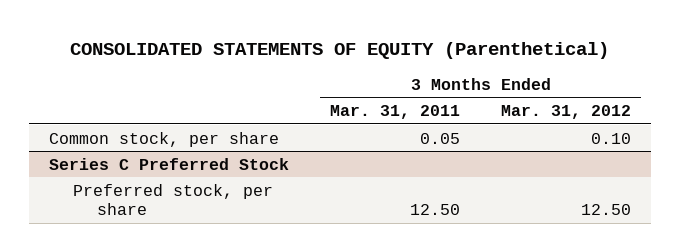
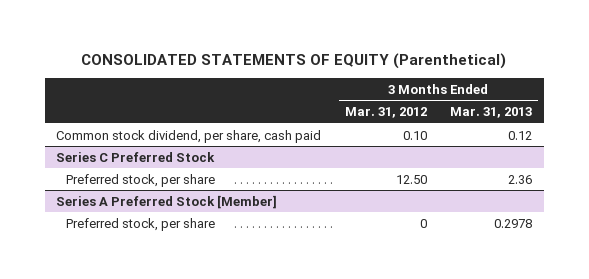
- | 3 Months Ended Mar. 31, 2011 | 3 Months Ended Mar. 31, 2012
+ | 3 Months Ended Mar. 31, 2012 | 3 Months Ended Mar. 31, 2013
- Common stock, per share | 0.05 | 0.10
+ Common stock dividend, per share, cash paid | 0.10 | 0.12
+ Series A Preferred Stock [Member]
+ Preferred stock, per share | 0 | 0.2978

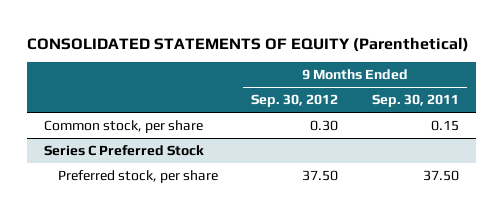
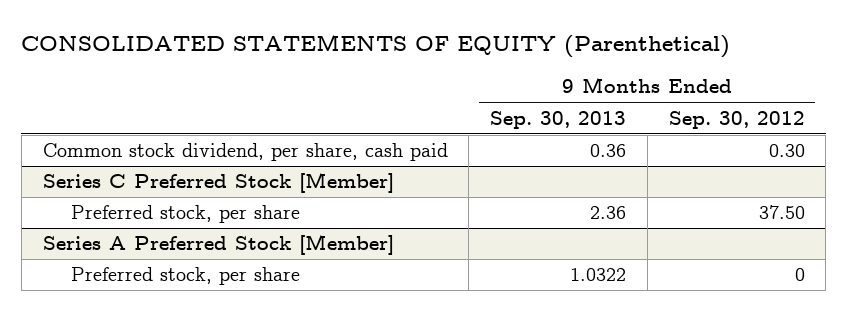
- | 9 Months Ended Sep. 30, 2012 | 9 Months Ended Sep. 30, 2011
+ | 9 Months Ended Sep. 30, 2013 | 9 Months Ended Sep. 30, 2012
- Common stock, per share | 0.30 | 0.15
- Series C Preferred Stock
+ Common stock dividend, per share, cash paid | 0.36 | 0.30
+ Series C Preferred Stock [Member]
+ Series A Preferred Stock [Member]
+ Preferred stock, per share | 1.0322 | 0

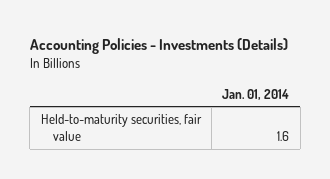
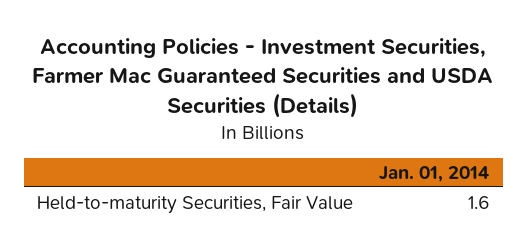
- Accounting Policies - Investments (Details)
+ Accounting Policies - Investment Securities, Farmer Mac Guaranteed Securities and USDA Securities (Details)
- Held-to-maturity securities, fair value | 1.6
+ Held-to-maturity Securities, Fair Value | 1.6

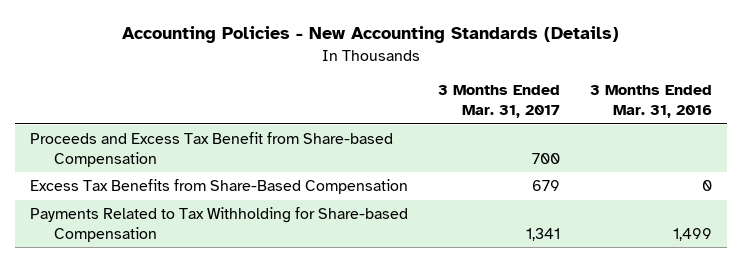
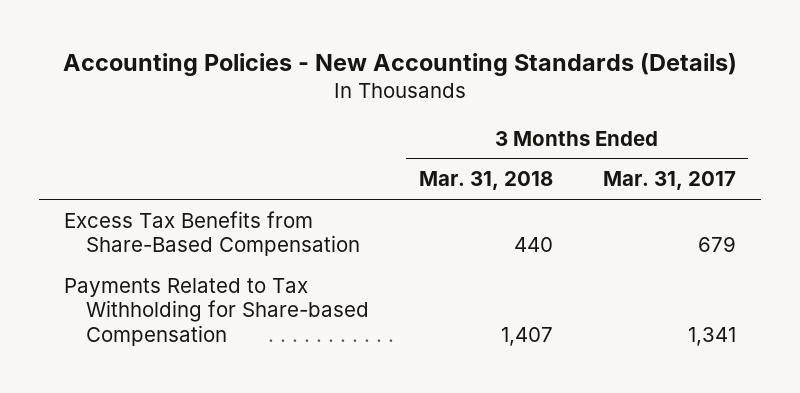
- | 3 Months Ended Mar. 31, 2017 | 3 Months Ended Mar. 31, 2016
+ | 3 Months Ended Mar. 31, 2018 | 3 Months Ended Mar. 31, 2017
- Proceeds and Excess Tax Benefit from Share-based Compensation | 700 |

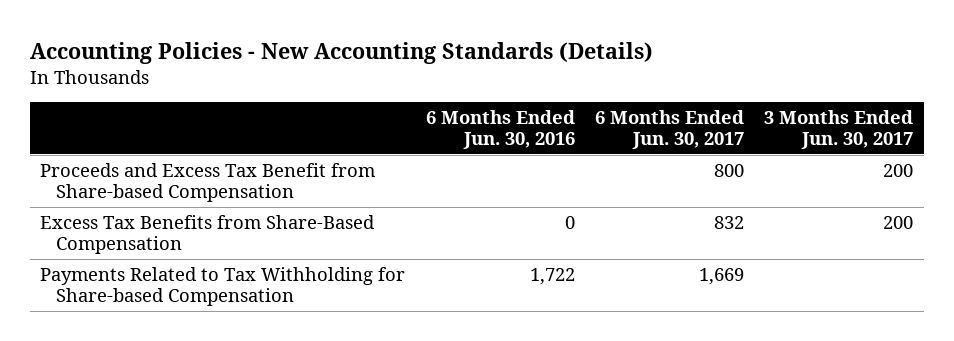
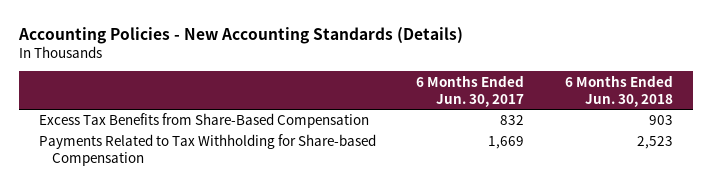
- | 6 Months Ended Jun. 30, 2016 | 6 Months Ended Jun. 30, 2017 | 3 Months Ended Jun. 30, 2017
+ | 6 Months Ended Jun. 30, 2017 | 6 Months Ended Jun. 30, 2018
- Proceeds and Excess Tax Benefit from Share-based Compensation | | 800 | 200

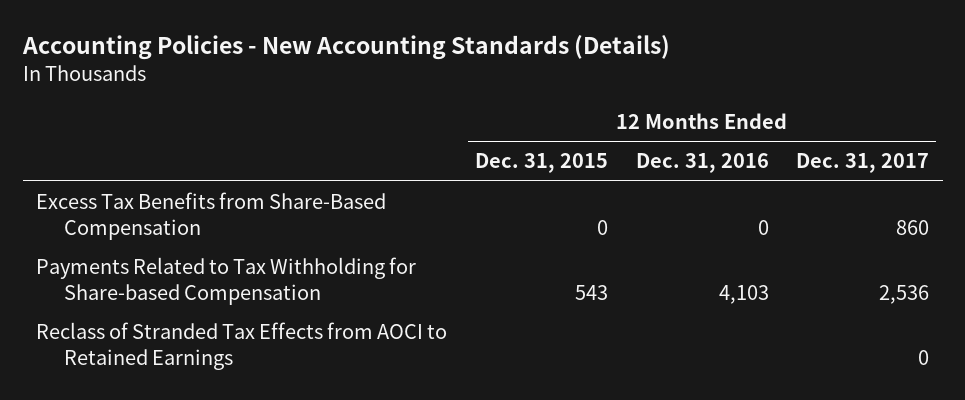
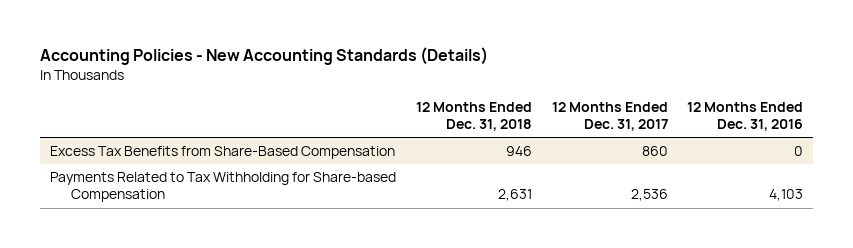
- | 12 Months Ended Dec. 31, 2015 | 12 Months Ended Dec. 31, 2016 | 12 Months Ended Dec. 31, 2017
+ | 12 Months Ended Dec. 31, 2018 | 12 Months Ended Dec. 31, 2017 | 12 Months Ended Dec. 31, 2016
- Reclass of Stranded Tax Effects from AOCI to Retained Earnings | | | 0

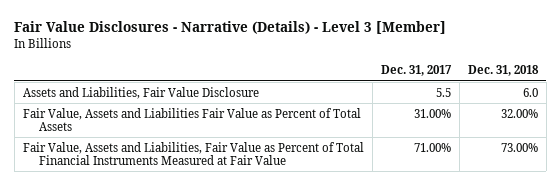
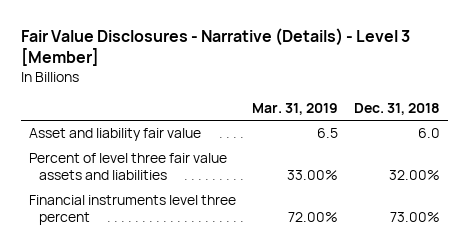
- | Dec. 31, 2017 | Dec. 31, 2018
+ | Mar. 31, 2019 | Dec. 31, 2018
- Assets and Liabilities, Fair Value Disclosure | 5.5 | 6.0
- Fair Value, Assets and Liabilities Fair Value as Percent of Total Assets | 31.00% | 32.00%
- Fair Value, Assets and Liabilities, Fair Value as Percent of Total Financial Instruments Measured at Fair Value | 71.00% | 73.00%
+ Asset and liability fair value | 6.5 | 6.0
+ Percent of level three fair value assets and liabilities | 33.00% | 32.00%
+ Financial instruments level three percent | 72.00% | 73.00%

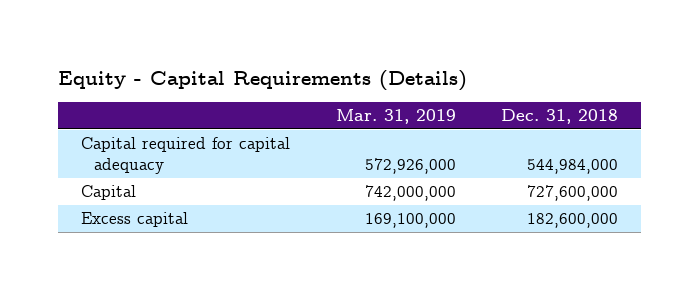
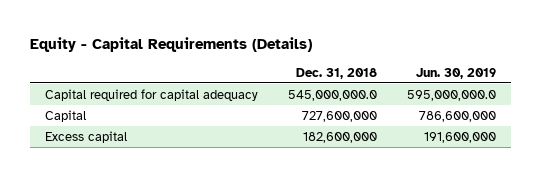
- | Mar. 31, 2019 | Dec. 31, 2018
+ | Dec. 31, 2018 | Jun. 30, 2019
- Capital required for capital adequacy | 572,926,000 | 544,984,000
+ Capital required for capital adequacy | 545,000,000.0 | 595,000,000.0

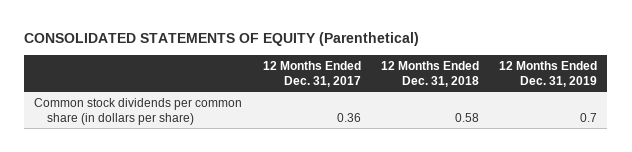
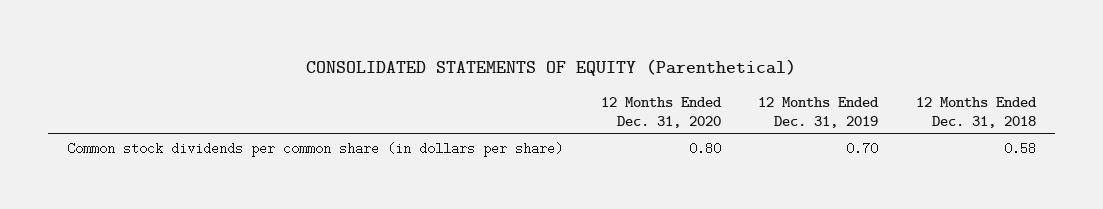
- | 12 Months Ended Dec. 31, 2017 | 12 Months Ended Dec. 31, 2018 | 12 Months Ended Dec. 31, 2019
+ | 12 Months Ended Dec. 31, 2020 | 12 Months Ended Dec. 31, 2019 | 12 Months Ended Dec. 31, 2018
- Common stock dividends per common share (in dollars per share) | 0.36 | 0.58 | 0.7
+ Common stock dividends per common share (in dollars per share) | 0.80 | 0.70 | 0.58

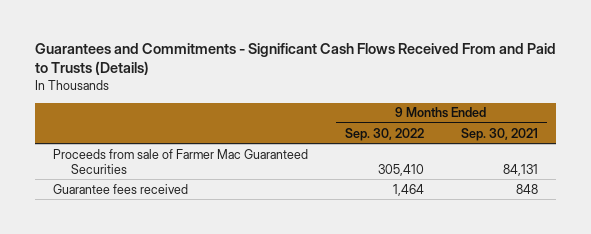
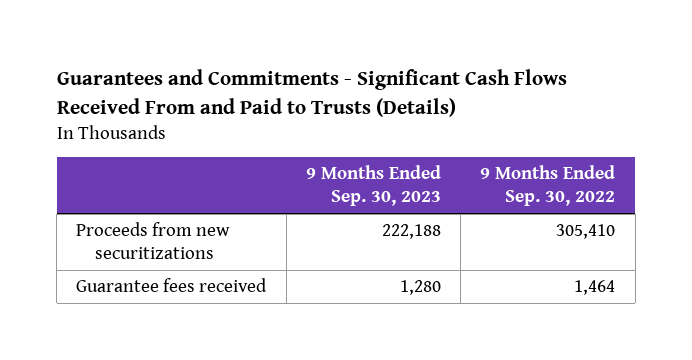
- | 9 Months Ended Sep. 30, 2022 | 9 Months Ended Sep. 30, 2021
+ | 9 Months Ended Sep. 30, 2023 | 9 Months Ended Sep. 30, 2022
- Proceeds from sale of Farmer Mac Guaranteed Securities | 305,410 | 84,131
+ Proceeds from new securitizations | 222,188 | 305,410

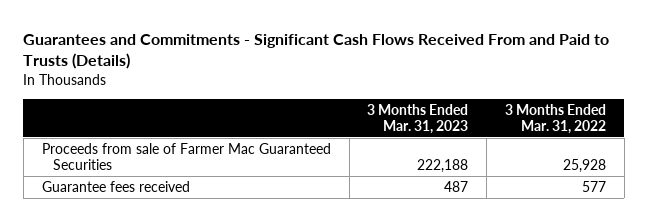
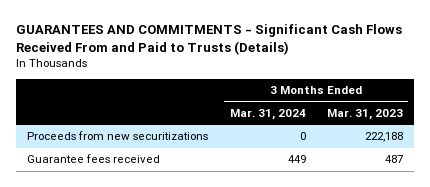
- Guarantees and Commitments - Significant Cash Flows Received From and Paid to Trusts (Details)
+ GUARANTEES AND COMMITMENTS - Significant Cash Flows Received From and Paid to Trusts (Details)
- | 3 Months Ended Mar. 31, 2023 | 3 Months Ended Mar. 31, 2022
+ | 3 Months Ended Mar. 31, 2024 | 3 Months Ended Mar. 31, 2023
- Proceeds from sale of Farmer Mac Guaranteed Securities | 222,188 | 25,928
+ Proceeds from new securitizations | 0 | 222,188

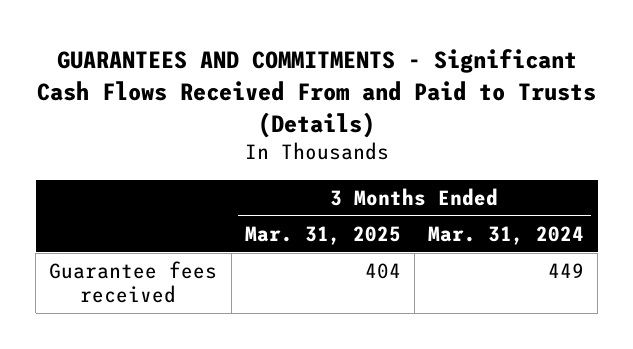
- | 3 Months Ended Mar. 31, 2024 | 3 Months Ended Mar. 31, 2023
+ | 3 Months Ended Mar. 31, 2025 | 3 Months Ended Mar. 31, 2024
- Proceeds from new securitizations | 0 | 222,188

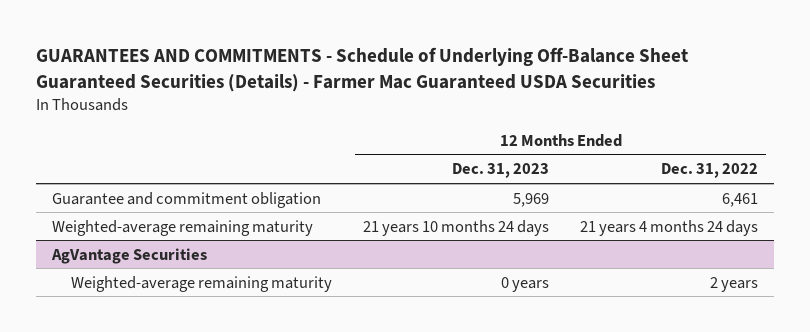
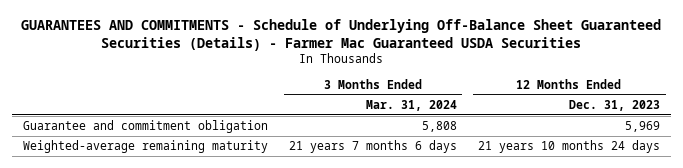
- | 12 Months Ended Dec. 31, 2023 | 12 Months Ended Dec. 31, 2022
+ | 3 Months Ended Mar. 31, 2024 | 12 Months Ended Dec. 31, 2023
- AgVantage Securities
- Weighted-average remaining maturity | 0 years | 2 years

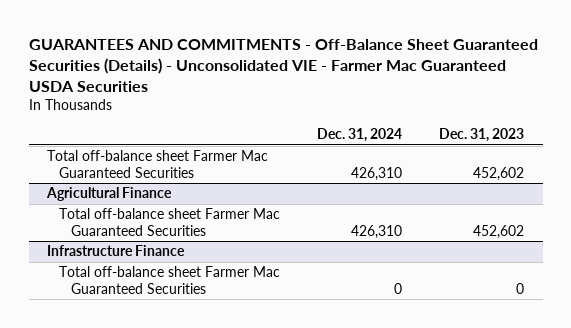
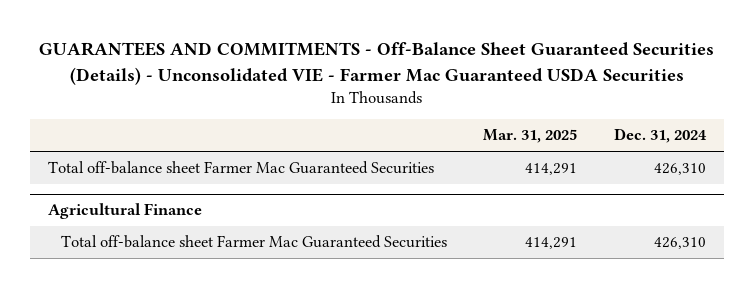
- | Dec. 31, 2024 | Dec. 31, 2023
+ | Mar. 31, 2025 | Dec. 31, 2024
- Infrastructure Finance
- Total off-balance sheet Farmer Mac Guaranteed Securities | 0 | 0

